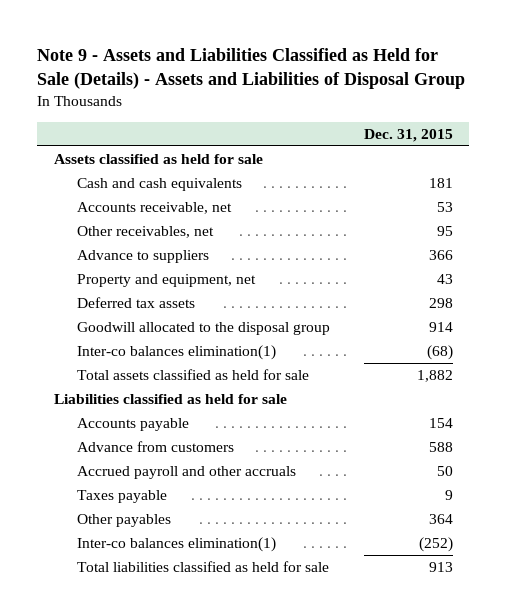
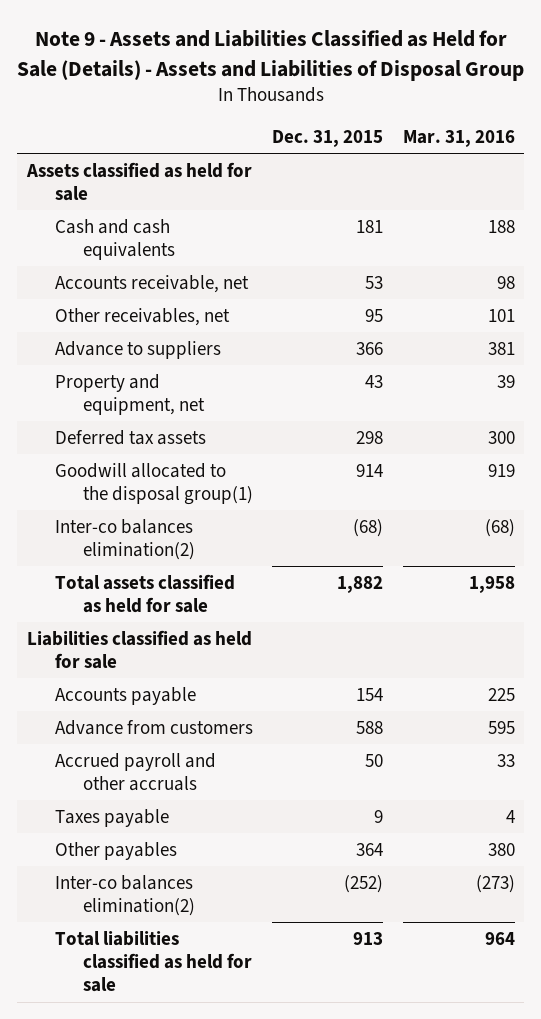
- | Dec. 31, 2015
+ | Dec. 31, 2015 | Mar. 31, 2016
- Goodwill allocated to the disposal group | 914
- Inter-co balances elimination(1) | (68)
+ Goodwill allocated to the disposal group(1) | 914 | 919
+ Inter-co balances elimination(2) | (68) | (68)
- Inter-co balances elimination(1) | (252)
+ Inter-co balances elimination(2) | (252) | (273)

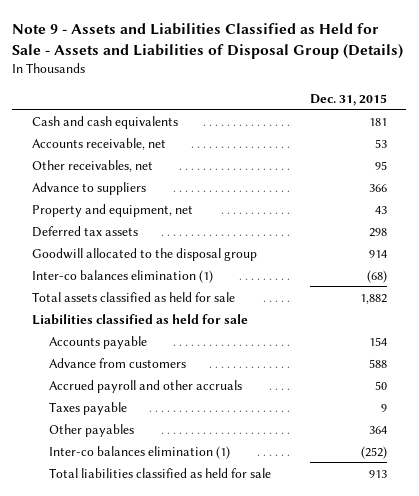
- Note 9 - Assets and Liabilities Classified as Held for Sale (Details) - Assets and Liabilities of Disposal Group
+ Note 9 - Assets and Liabilities Classified as Held for Sale - Assets and Liabilities of Disposal Group (Details)
- | Dec. 31, 2015 | Mar. 31, 2016
+ | Dec. 31, 2015
- Assets classified as held for sale
- Goodwill allocated to the disposal group(1) | 914 | 919
- Inter-co balances elimination(2) | (68) | (68)
+ Goodwill allocated to the disposal group | 914
+ Inter-co balances elimination (1) | (68)
- Inter-co balances elimination(2) | (252) | (273)
+ Inter-co balances elimination (1) | (252)

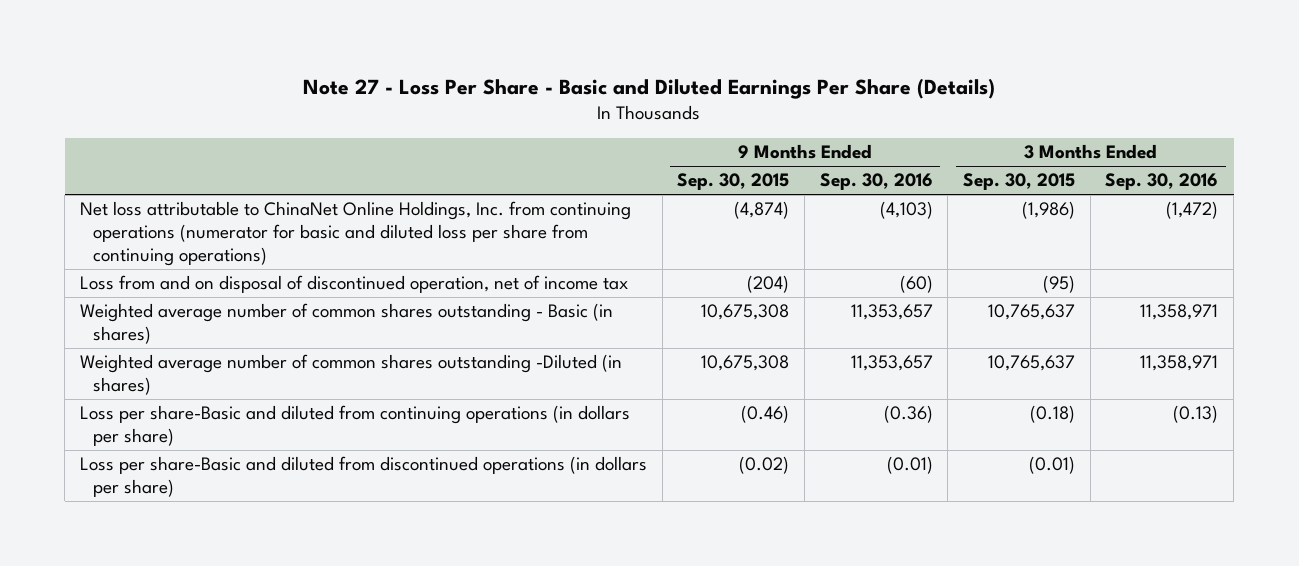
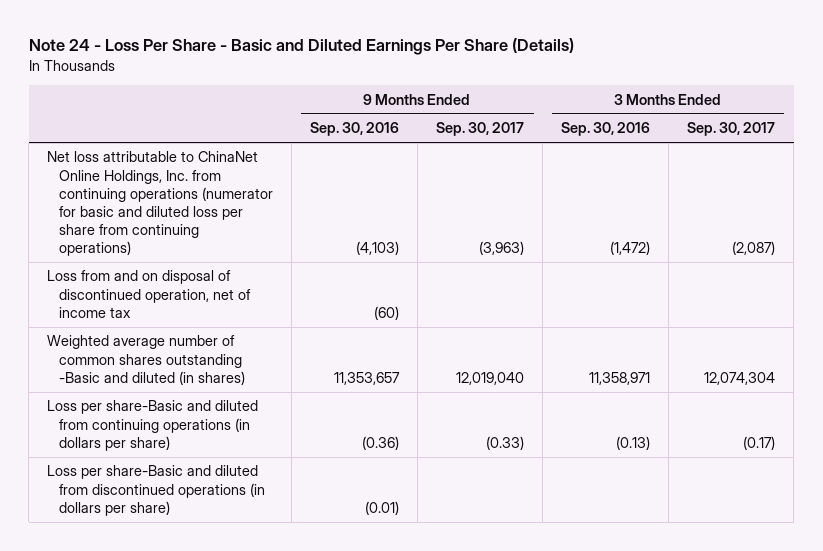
- Note 27 - Loss Per Share - Basic and Diluted Earnings Per Share (Details)
+ Note 24 - Loss Per Share - Basic and Diluted Earnings Per Share (Details)
- | 9 Months Ended Sep. 30, 2015 | 9 Months Ended Sep. 30, 2016 | 3 Months Ended Sep. 30, 2015 | 3 Months Ended Sep. 30, 2016
+ | 9 Months Ended Sep. 30, 2016 | 9 Months Ended Sep. 30, 2017 | 3 Months Ended Sep. 30, 2016 | 3 Months Ended Sep. 30, 2017
- Weighted average number of common shares outstanding - Basic (in shares) | 10,675,308 | 11,353,657 | 10,765,637 | 11,358,971
- Weighted average number of common shares outstanding -Diluted (in shares) | 10,675,308 | 11,353,657 | 10,765,637 | 11,358,971
+ Weighted average number of common shares outstanding -Basic and diluted (in shares) | 11,353,657 | 12,019,040 | 11,358,971 | 12,074,304

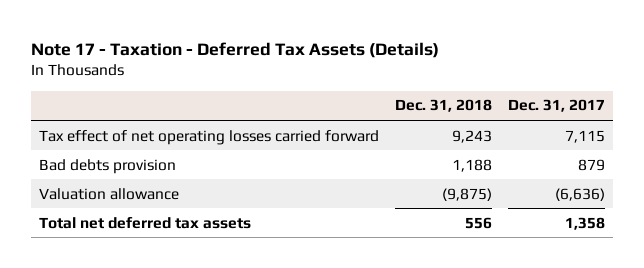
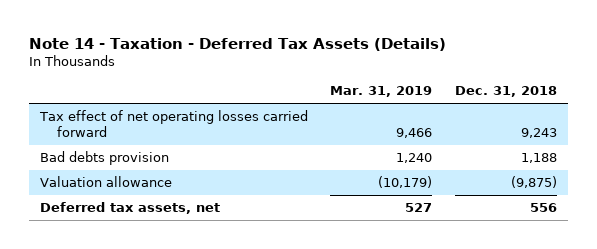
- Note 17 - Taxation - Deferred Tax Assets (Details)
+ Note 14 - Taxation - Deferred Tax Assets (Details)
- | Dec. 31, 2018 | Dec. 31, 2017
+ | Mar. 31, 2019 | Dec. 31, 2018
- Total net deferred tax assets | 556 | 1,358
+ Deferred tax assets, net | 527 | 556

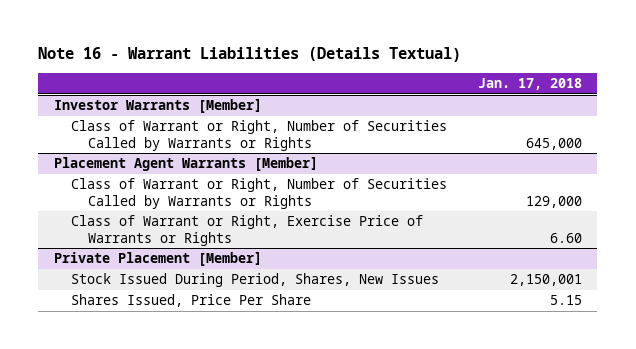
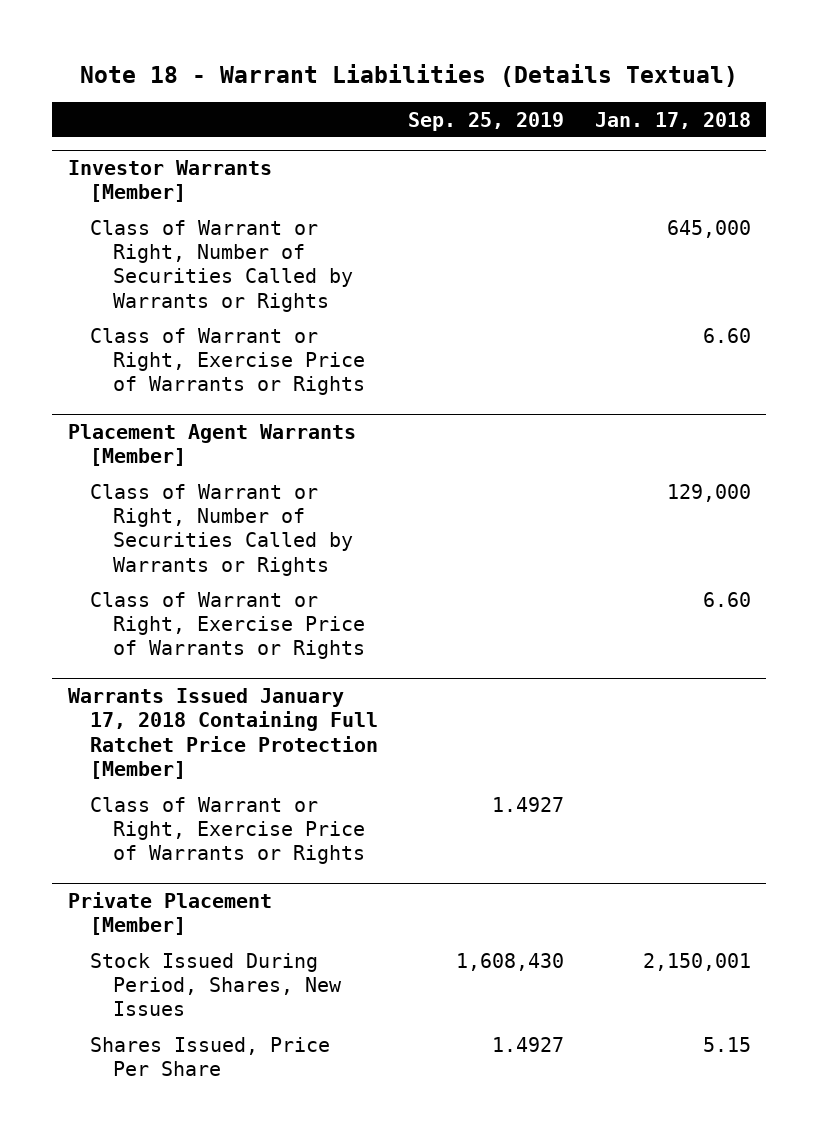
- Note 16 - Warrant Liabilities (Details Textual)
+ Note 18 - Warrant Liabilities (Details Textual)
- | Jan. 17, 2018
+ | Sep. 25, 2019 | Jan. 17, 2018
@ Investor Warrants [Member]
+ Class of Warrant or Right, Exercise Price of Warrants or Rights | | 6.60
+ Warrants Issued January 17, 2018 Containing Full Ratchet Price Protection [Member]
+ Class of Warrant or Right, Exercise Price of Warrants or Rights | 1.4927 |

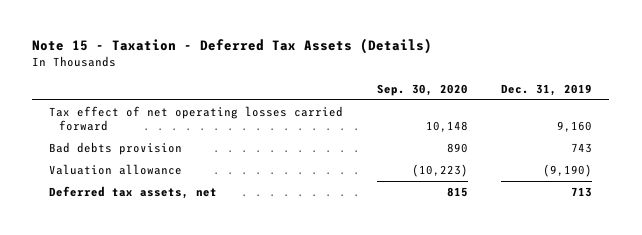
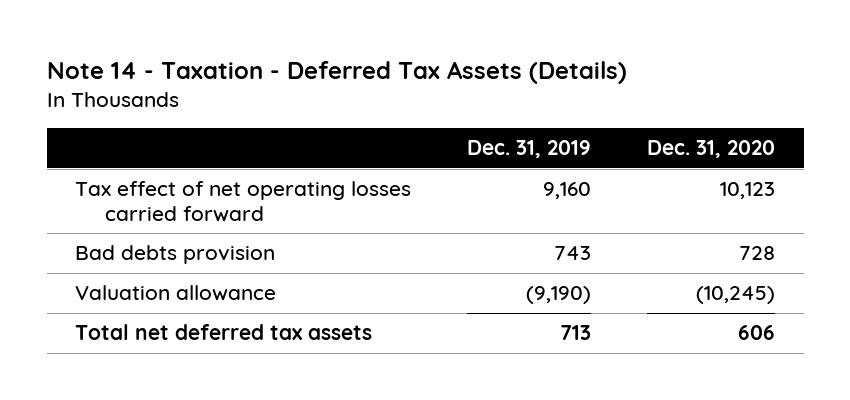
- Note 15 - Taxation - Deferred Tax Assets (Details)
+ Note 14 - Taxation - Deferred Tax Assets (Details)
- | Sep. 30, 2020 | Dec. 31, 2019
+ | Dec. 31, 2019 | Dec. 31, 2020
- Deferred tax assets, net | 815 | 713
+ Total net deferred tax assets | 713 | 606

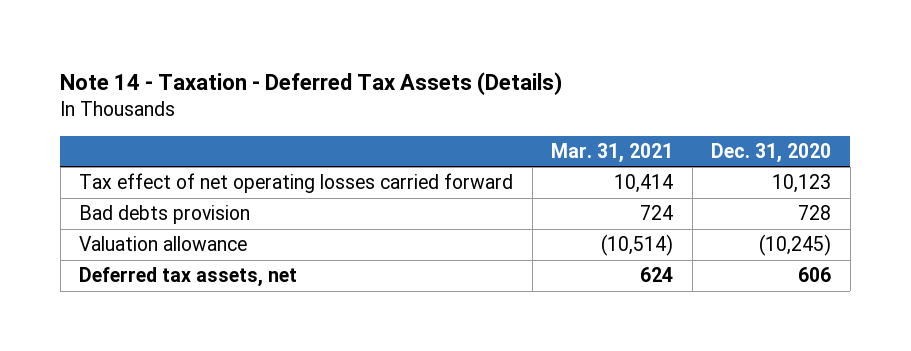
- | Dec. 31, 2019 | Dec. 31, 2020
+ | Mar. 31, 2021 | Dec. 31, 2020
- Total net deferred tax assets | 713 | 606
+ Deferred tax assets, net | 624 | 606

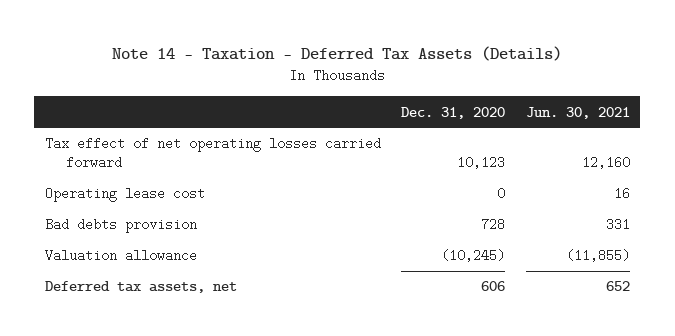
- | Mar. 31, 2021 | Dec. 31, 2020
+ | Dec. 31, 2020 | Jun. 30, 2021
+ Operating lease cost | 0 | 16

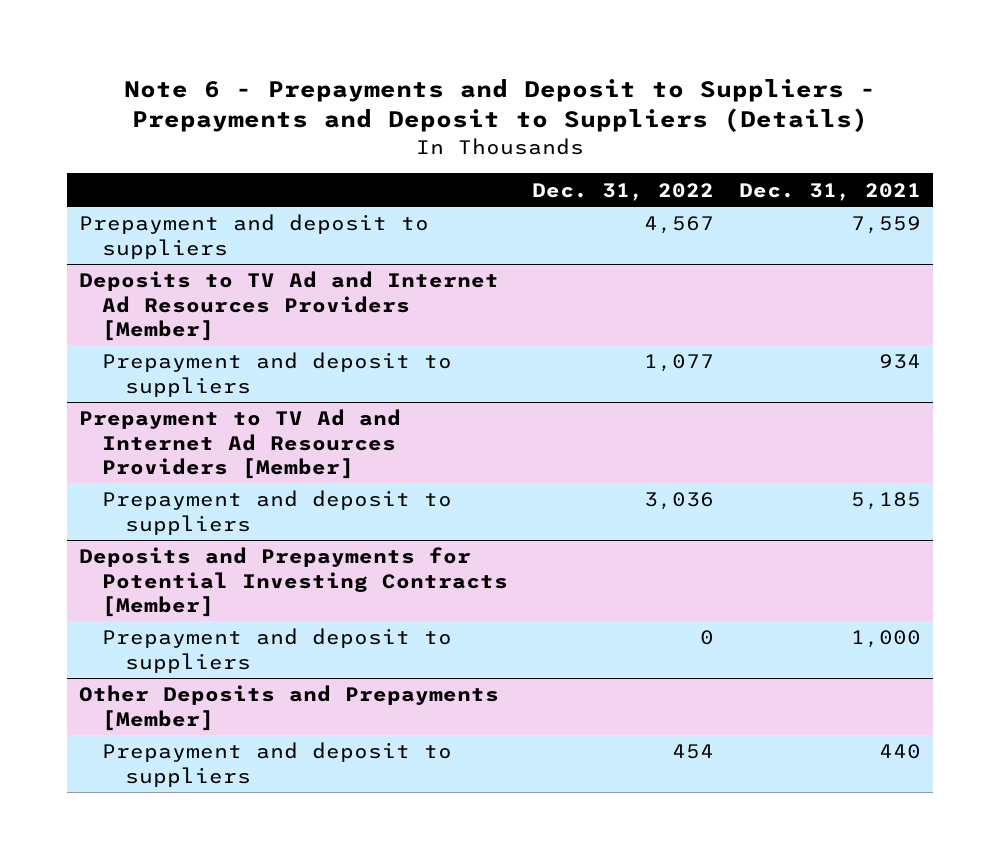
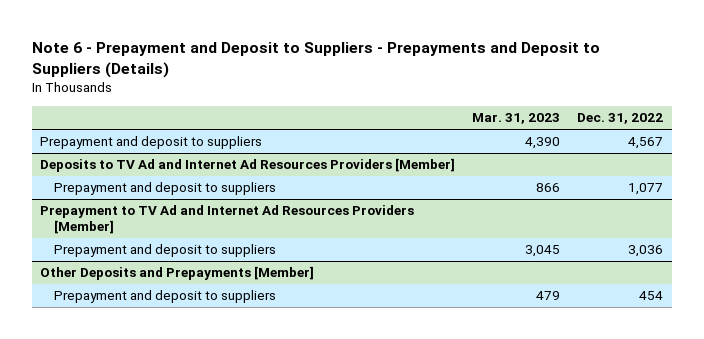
- Note 6 - Prepayments and Deposit to Suppliers - Prepayments and Deposit to Suppliers (Details)
+ Note 6 - Prepayment and Deposit to Suppliers - Prepayments and Deposit to Suppliers (Details)
- | Dec. 31, 2022 | Dec. 31, 2021
+ | Mar. 31, 2023 | Dec. 31, 2022
- Deposits and Prepayments for Potential Investing Contracts [Member]
- Prepayment and deposit to suppliers | 0 | 1,000

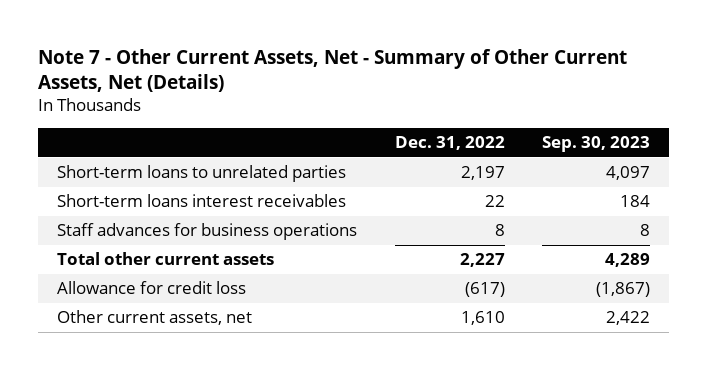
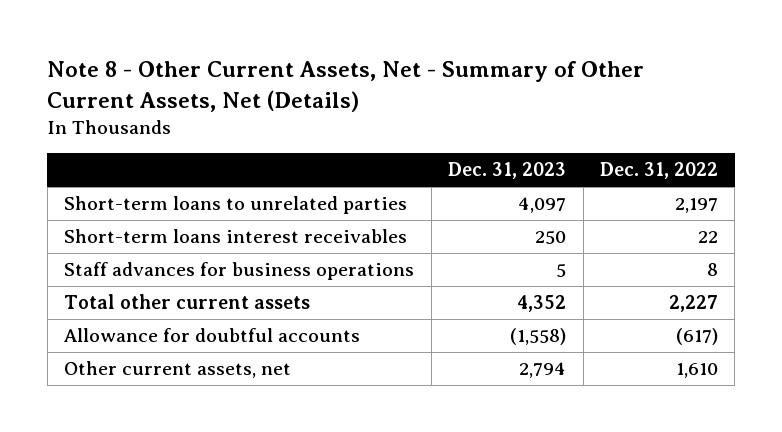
- Note 7 - Other Current Assets, Net - Summary of Other Current Assets, Net (Details)
+ Note 8 - Other Current Assets, Net - Summary of Other Current Assets, Net (Details)
- | Dec. 31, 2022 | Sep. 30, 2023
+ | Dec. 31, 2023 | Dec. 31, 2022
- Allowance for credit loss | (617) | (1,867)
+ Allowance for doubtful accounts | (1,558) | (617)

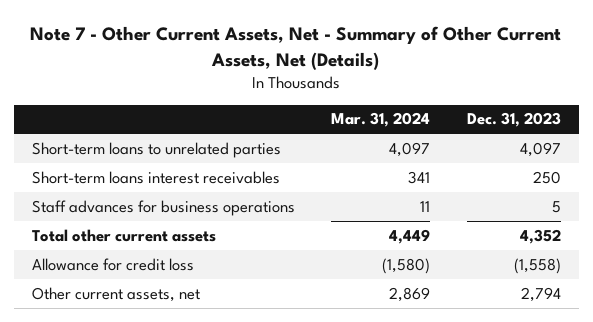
- Note 8 - Other Current Assets, Net - Summary of Other Current Assets, Net (Details)
+ Note 7 - Other Current Assets, Net - Summary of Other Current Assets, Net (Details)
- | Dec. 31, 2023 | Dec. 31, 2022
+ | Mar. 31, 2024 | Dec. 31, 2023
- Allowance for doubtful accounts | (1,558) | (617)
+ Allowance for credit loss | (1,580) | (1,558)

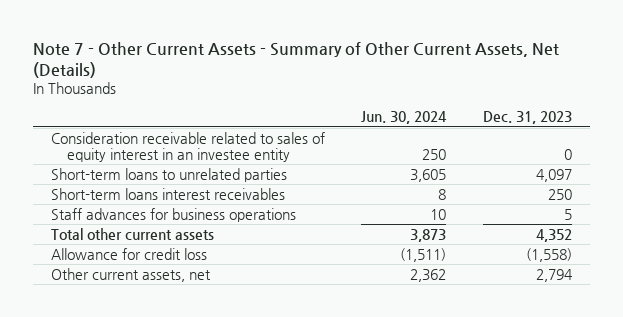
- Note 7 - Other Current Assets, Net - Summary of Other Current Assets, Net (Details)
+ Note 7 - Other Current Assets - Summary of Other Current Assets, Net (Details)
- | Mar. 31, 2024 | Dec. 31, 2023
+ | Jun. 30, 2024 | Dec. 31, 2023
+ Consideration receivable related to sales of equity interest in an investee entity | 250 | 0

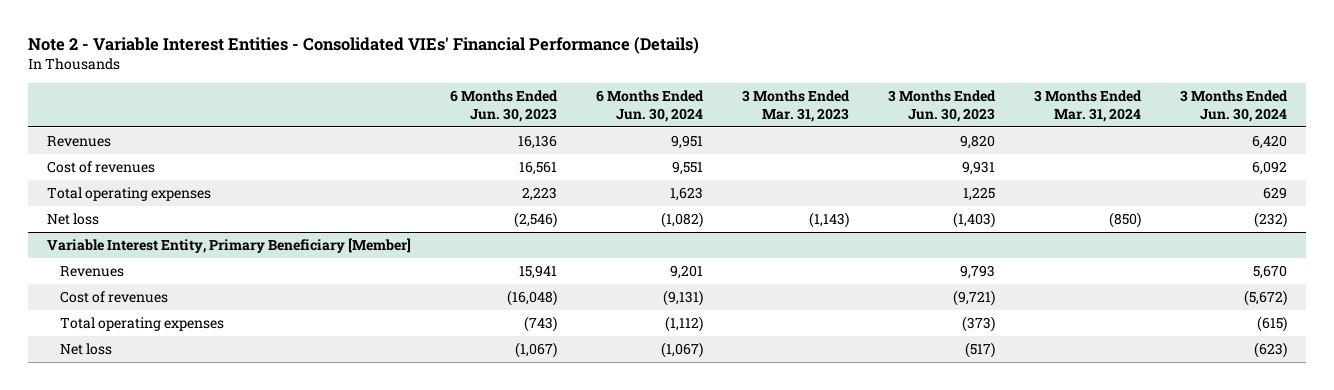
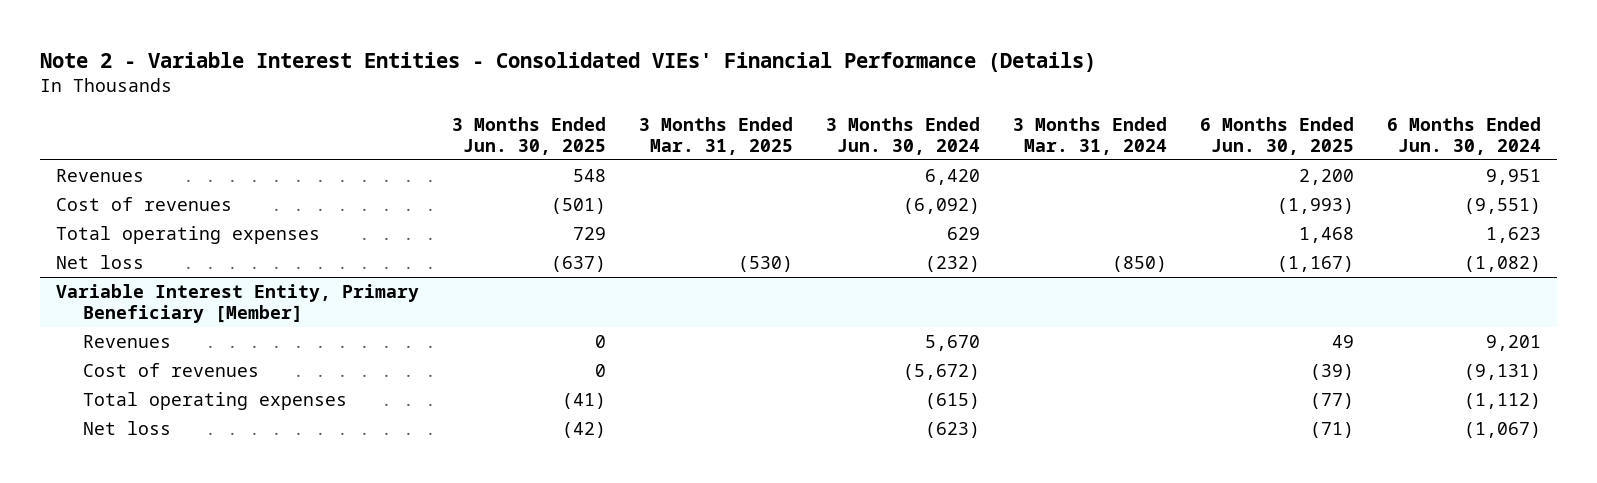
- | 6 Months Ended Jun. 30, 2023 | 6 Months Ended Jun. 30, 2024 | 3 Months Ended Mar. 31, 2023 | 3 Months Ended Jun. 30, 2023 | 3 Months Ended Mar. 31, 2024 | 3 Months Ended Jun. 30, 2024
+ | 3 Months Ended Jun. 30, 2025 | 3 Months Ended Mar. 31, 2025 | 3 Months Ended Jun. 30, 2024 | 3 Months Ended Mar. 31, 2024 | 6 Months Ended Jun. 30, 2025 | 6 Months Ended Jun. 30, 2024
- Cost of revenues | 16,561 | 9,551 | | 9,931 | | 6,092
+ Cost of revenues | (501) | | (6,092) | | (1,993) | (9,551)

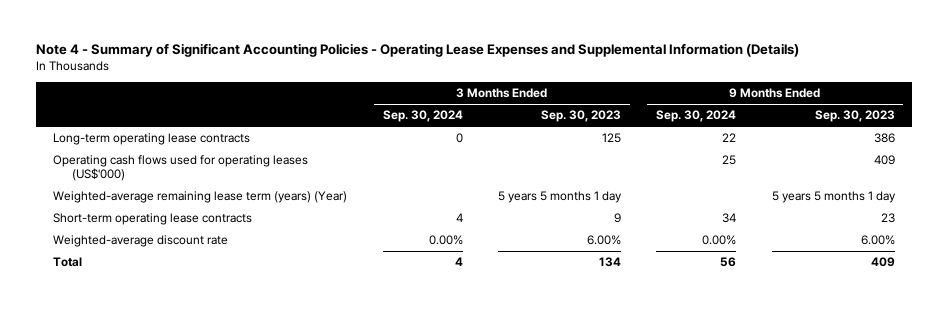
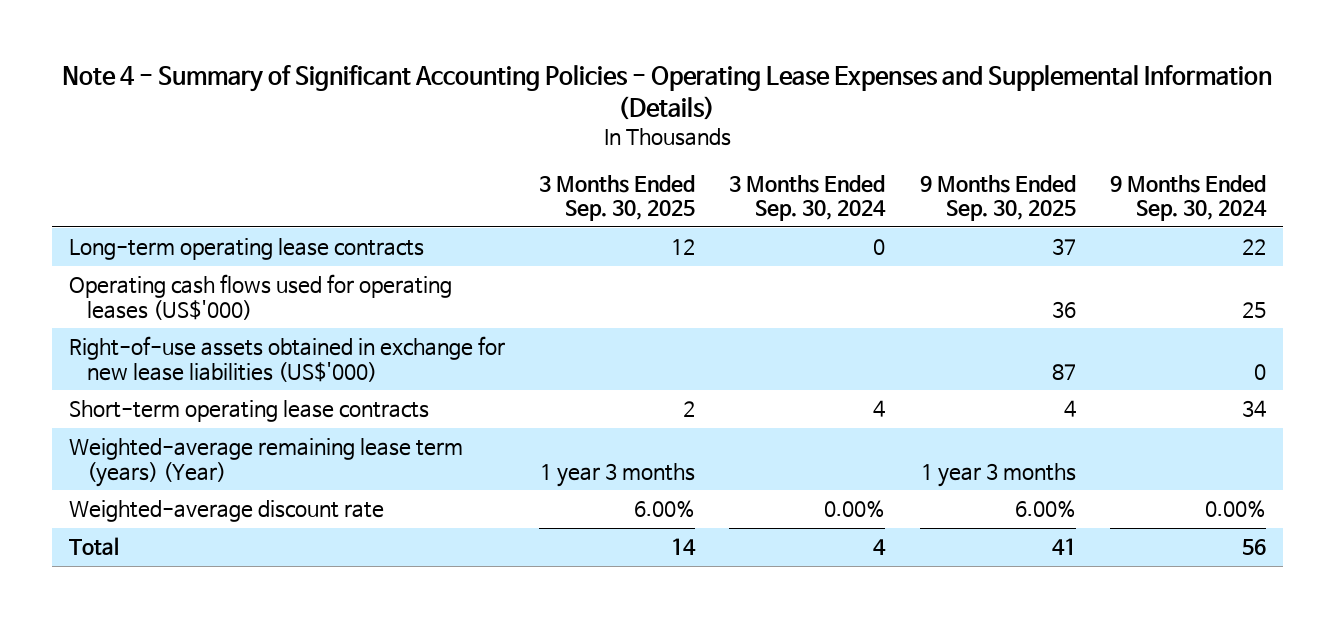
- | 3 Months Ended Sep. 30, 2024 | 3 Months Ended Sep. 30, 2023 | 9 Months Ended Sep. 30, 2024 | 9 Months Ended Sep. 30, 2023
+ | 3 Months Ended Sep. 30, 2025 | 3 Months Ended Sep. 30, 2024 | 9 Months Ended Sep. 30, 2025 | 9 Months Ended Sep. 30, 2024
+ Right-of-use assets obtained in exchange for new lease liabilities (US$'000) | | | 87 | 0
moved down: Weighted-average remaining lease term (years) (Year) | 1 year 3 months | | 1 year 3 months |

